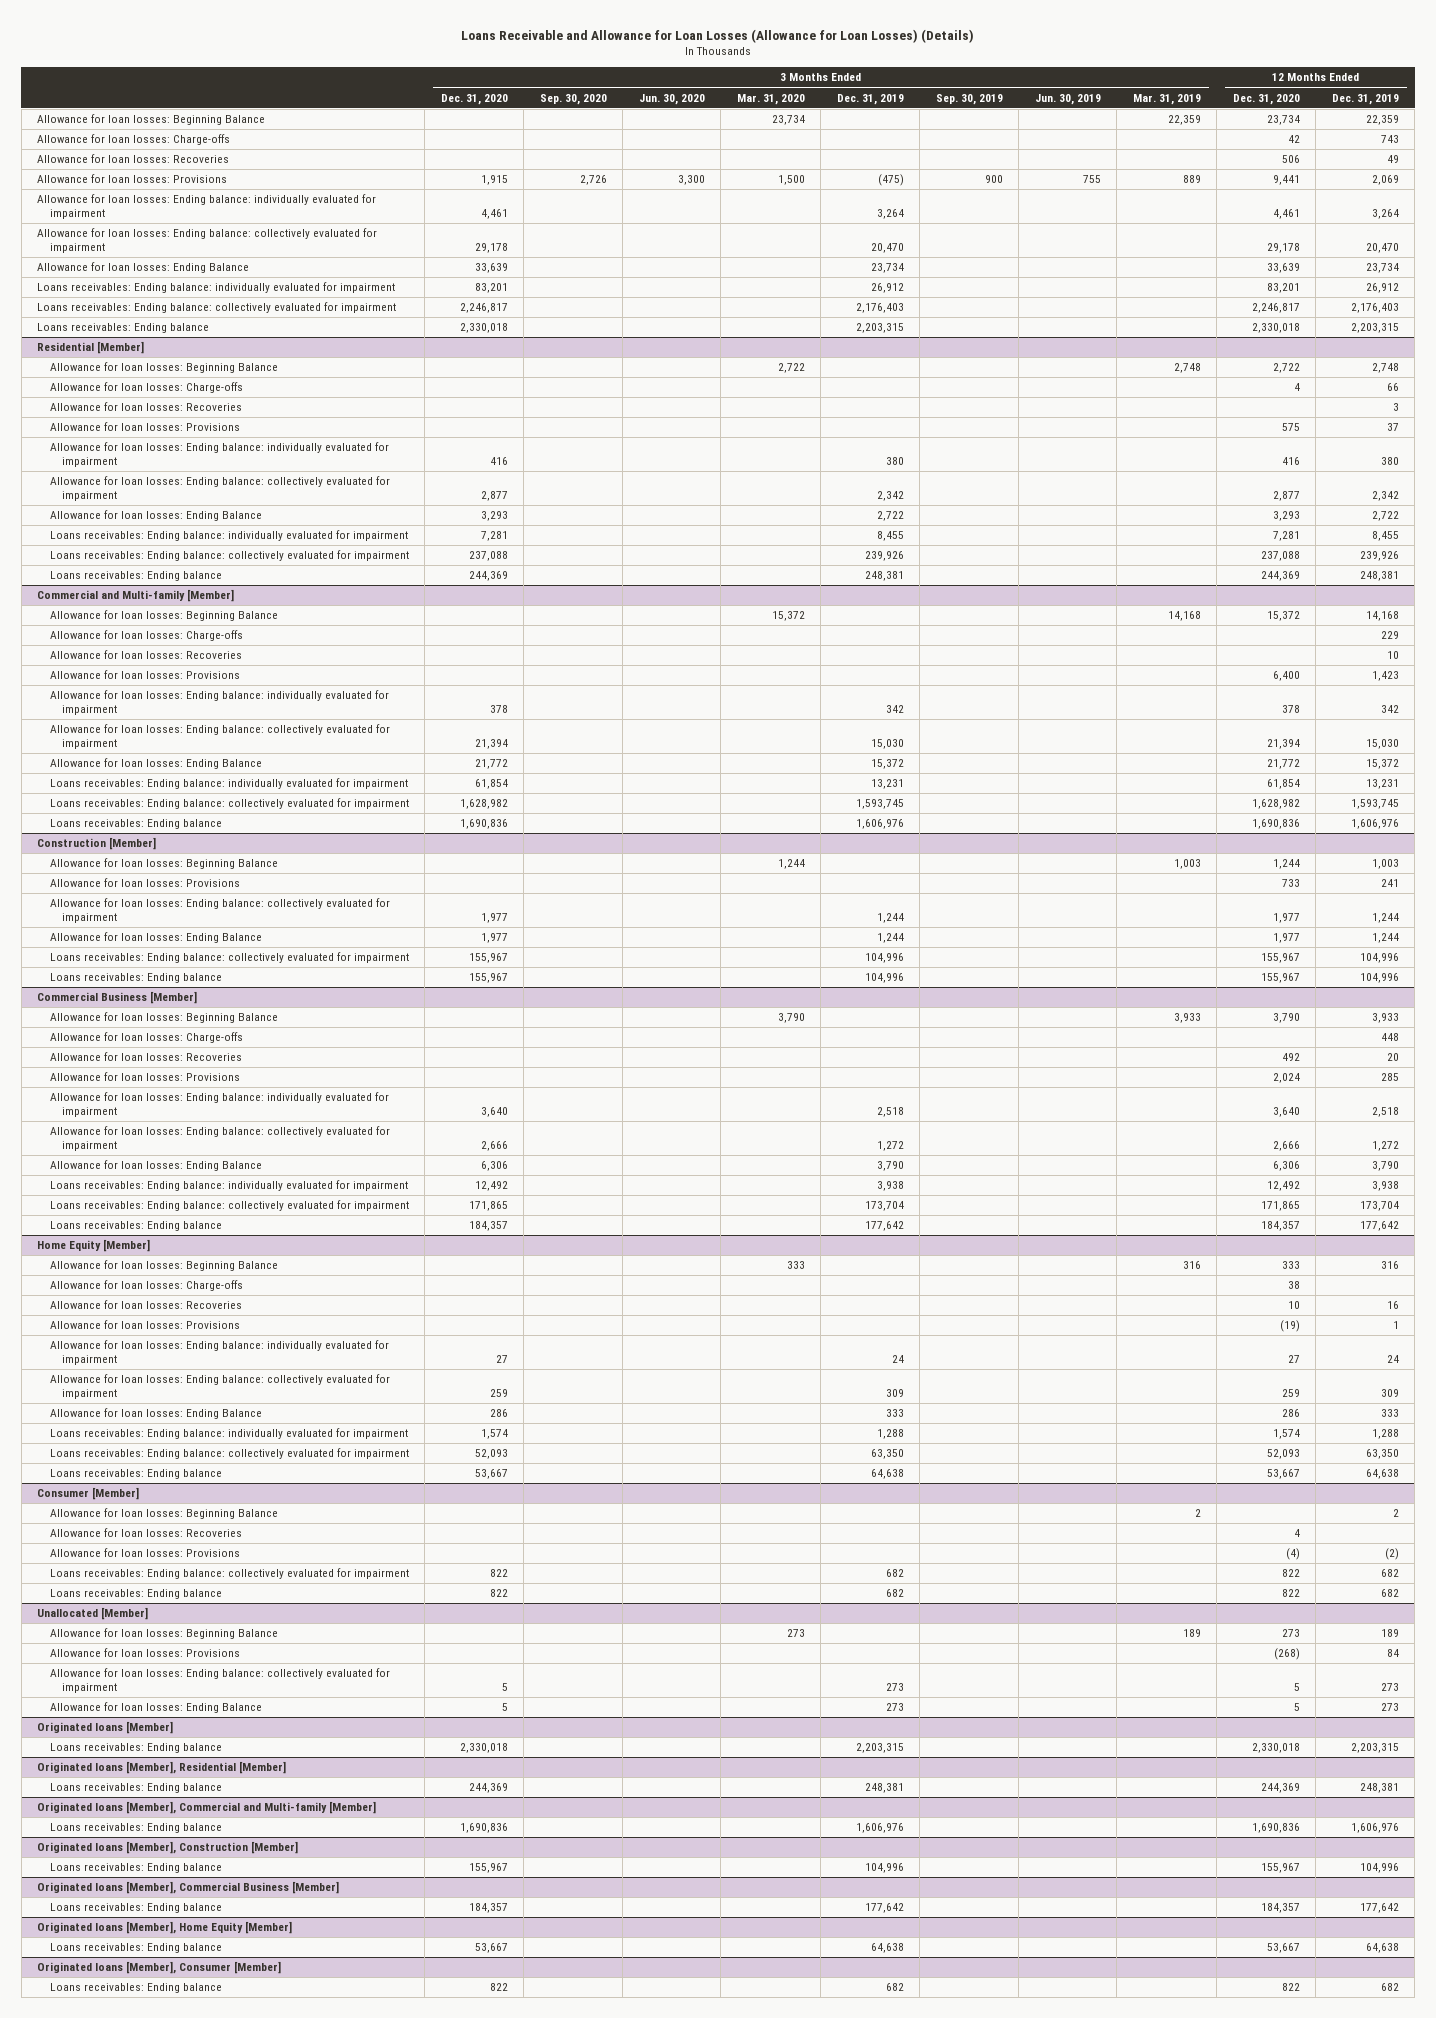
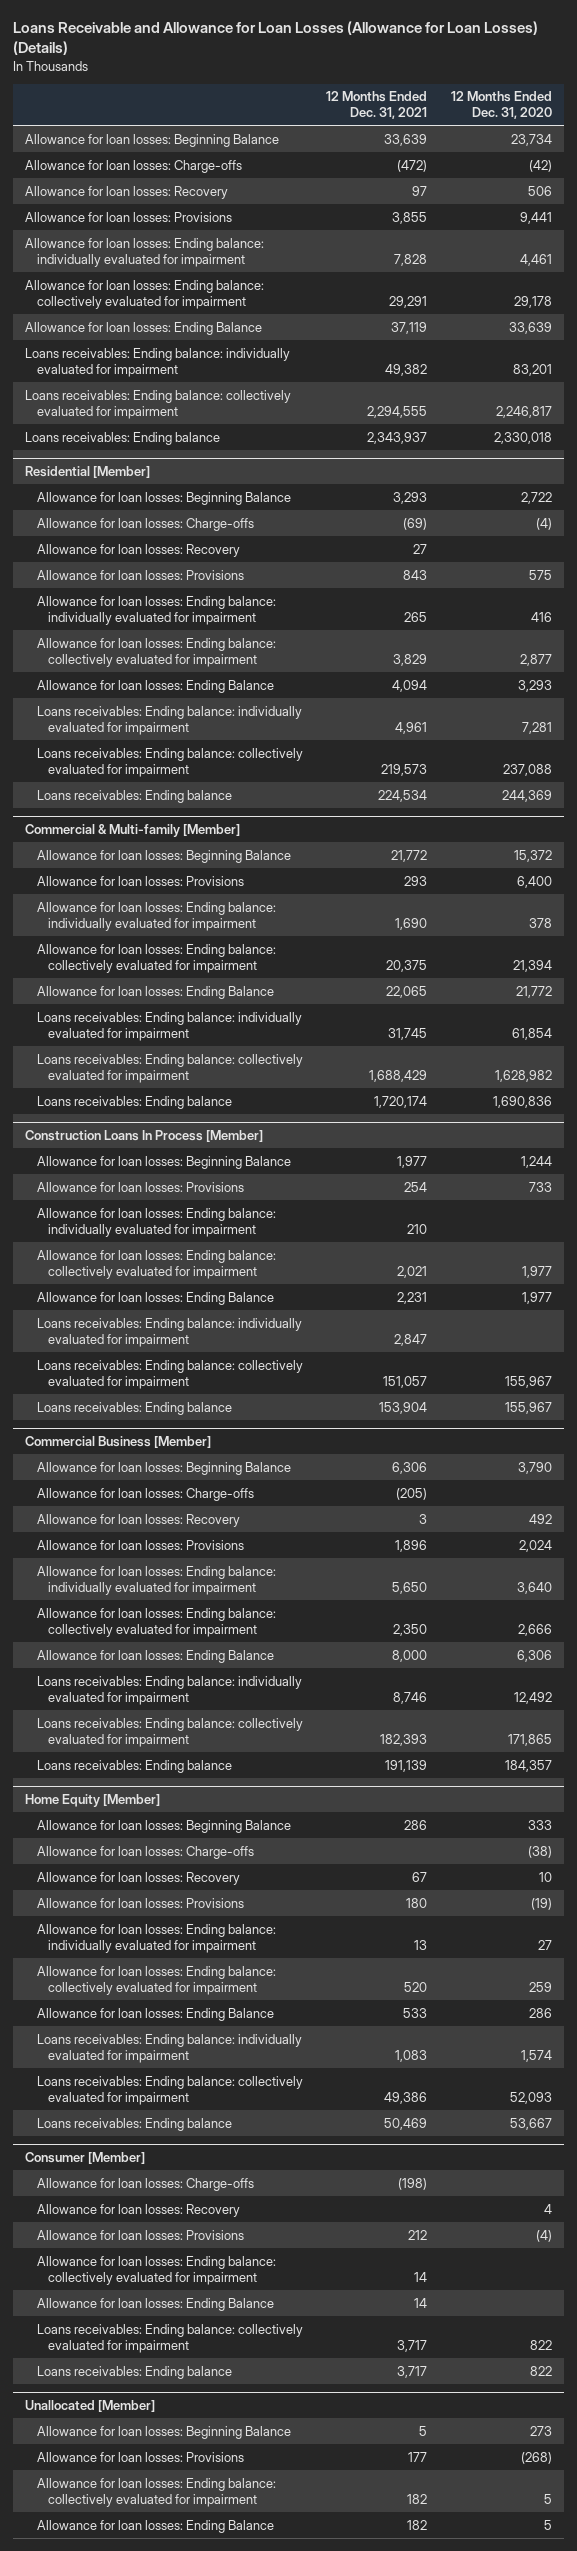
- | 3 Months Ended Dec. 31, 2020 | 3 Months Ended Sep. 30, 2020 | 3 Months Ended Jun. 30, 2020 | 3 Months Ended Mar. 31, 2020 | 3 Months Ended Dec. 31, 2019 | 3 Months Ended Sep. 30, 2019 | 3 Months Ended Jun. 30, 2019 | 3 Months Ended Mar. 31, 2019 | 12 Months Ended Dec. 31, 2020 | 12 Months Ended Dec. 31, 2019
+ | 12 Months Ended Dec. 31, 2021 | 12 Months Ended Dec. 31, 2020
- Allowance for loan losses: Charge-offs | | | | | | | | | 42 | 743
- Allowance for loan losses: Recoveries | | | | | | | | | 506 | 49
+ Allowance for loan losses: Charge-offs | (472) | (42)
+ Allowance for loan losses: Recovery | 97 | 506
@ Residential [Member]
- Allowance for loan losses: Charge-offs | | | | | | | | | 4 | 66
- Allowance for loan losses: Recoveries | | | | | | | | | | 3
+ Allowance for loan losses: Charge-offs | (69) | (4)
+ Allowance for loan losses: Recovery | 27 |
- Commercial and Multi-family [Member]
+ Commercial & Multi-family [Member]
- Allowance for loan losses: Charge-offs | | | | | | | | | | 229
- Allowance for loan losses: Recoveries | | | | | | | | | | 10
- Construction [Member]
+ Construction Loans In Process [Member]
+ Allowance for loan losses: Ending balance: individually evaluated for impairment | 210 |
+ Loans receivables: Ending balance: individually evaluated for impairment | 2,847 |
@ Commercial Business [Member]
- Allowance for loan losses: Recoveries | | | | | | | | | 492 | 20
+ Allowance for loan losses: Recovery | 3 | 492
@ Home Equity [Member]
- Allowance for loan losses: Charge-offs | | | | | | | | | 38 |
- Allowance for loan losses: Recoveries | | | | | | | | | 10 | 16
+ Allowance for loan losses: Charge-offs | | (38)
+ Allowance for loan losses: Recovery | 67 | 10
@ Consumer [Member]
- Allowance for loan losses: Beginning Balance | | | | | | | | 2 | | 2
- Allowance for loan losses: Recoveries | | | | | | | | | 4 |
+ Allowance for loan losses: Charge-offs | (198) |
+ Allowance for loan losses: Recovery | | 4
+ Allowance for loan losses: Ending balance: collectively evaluated for impairment | 14 |
+ Allowance for loan losses: Ending Balance | 14 |
- Originated loans [Member]
- Loans receivables: Ending balance | 2,330,018 | | | | 2,203,315 | | | | 2,330,018 | 2,203,315
- Originated loans [Member], Residential [Member]
- Loans receivables: Ending balance | 244,369 | | | | 248,381 | | | | 244,369 | 248,381
- Originated loans [Member], Commercial and Multi-family [Member]
- Loans receivables: Ending balance | 1,690,836 | | | | 1,606,976 | | | | 1,690,836 | 1,606,976
- Originated loans [Member], Construction [Member]
- Loans receivables: Ending balance | 155,967 | | | | 104,996 | | | | 155,967 | 104,996
- Originated loans [Member], Commercial Business [Member]
- Loans receivables: Ending balance | 184,357 | | | | 177,642 | | | | 184,357 | 177,642
- Originated loans [Member], Home Equity [Member]
- Loans receivables: Ending balance | 53,667 | | | | 64,638 | | | | 53,667 | 64,638
- Originated loans [Member], Consumer [Member]
- Loans receivables: Ending balance | 822 | | | | 682 | | | | 822 | 682

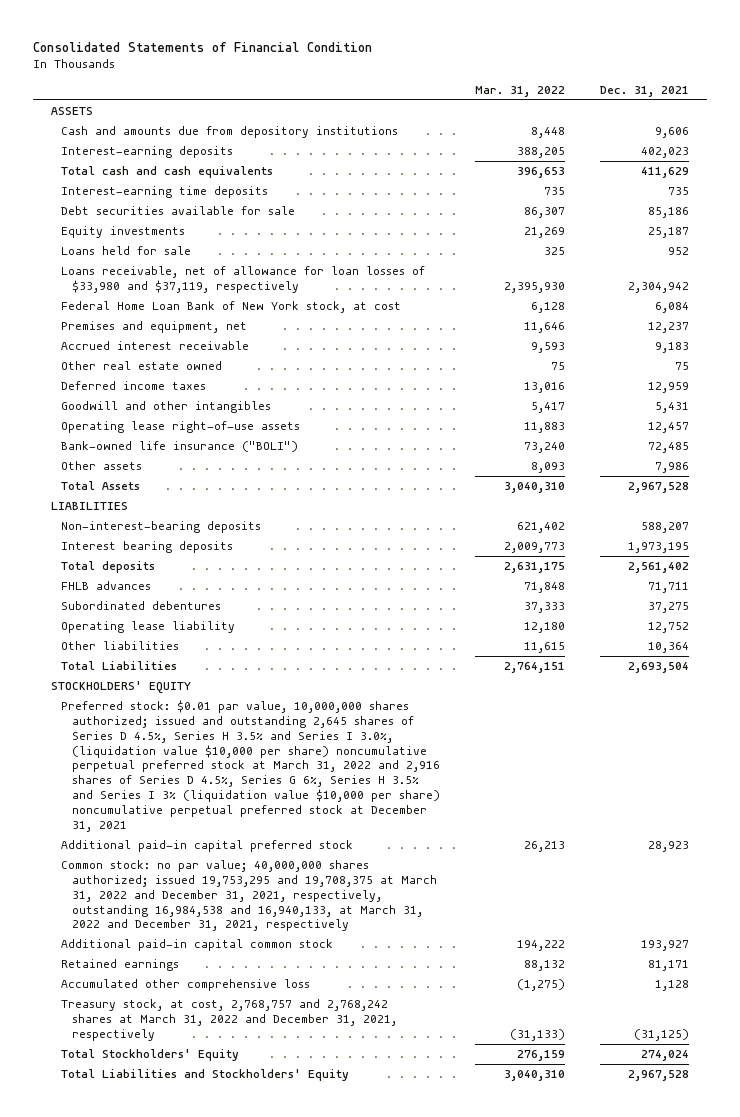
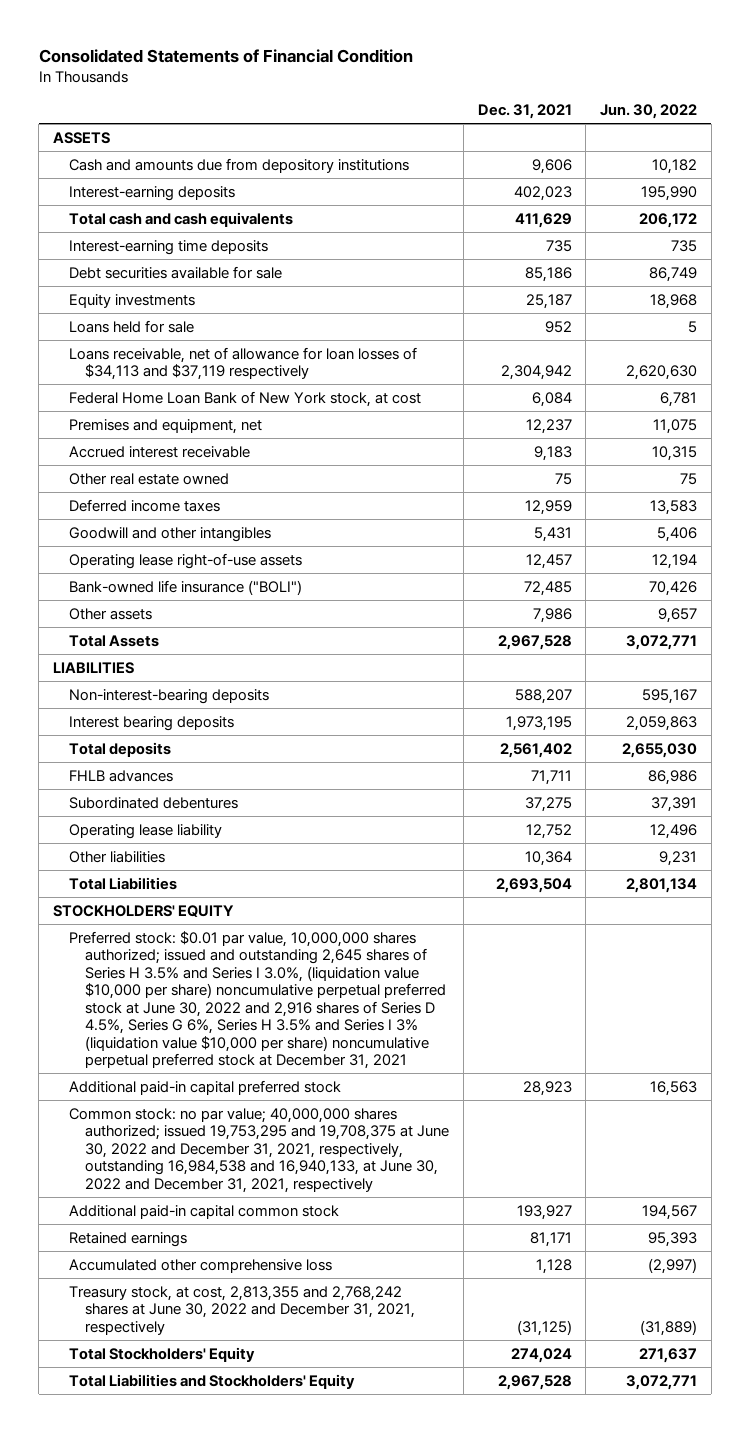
- | Mar. 31, 2022 | Dec. 31, 2021
+ | Dec. 31, 2021 | Jun. 30, 2022
- Loans receivable, net of allowance for loan losses of $33,980 and $37,119, respectively | 2,395,930 | 2,304,942
+ Loans receivable, net of allowance for loan losses of $34,113 and $37,119 respectively | 2,304,942 | 2,620,630
- Preferred stock: $0.01 par value, 10,000,000 shares authorized; issued and outstanding 2,645 shares of Series D 4.5%, Series H 3.5% and Series I 3.0%, (liquidation value $10,000 per share) noncumulative perpetual preferred stock at March 31, 2022 and 2,916 shares of Series D 4.5%, Series G 6%, Series H 3.5% and Series I 3% (liquidation value $10,000 per share) noncumulative perpetual preferred stock at December 31, 2021
+ Preferred stock: $0.01 par value, 10,000,000 shares authorized; issued and outstanding 2,645 shares of Series H 3.5% and Series I 3.0%, (liquidation value $10,000 per share) noncumulative perpetual preferred stock at June 30, 2022 and 2,916 shares of Series D 4.5%, Series G 6%, Series H 3.5% and Series I 3% (liquidation value $10,000 per share) noncumulative perpetual preferred stock at December 31, 2021
- Common stock: no par value; 40,000,000 shares authorized; issued 19,753,295 and 19,708,375 at March 31, 2022 and December 31, 2021, respectively, outstanding 16,984,538 and 16,940,133, at March 31, 2022 and December 31, 2021, respectively
+ Common stock: no par value; 40,000,000 shares authorized; issued 19,753,295 and 19,708,375 at June 30, 2022 and December 31, 2021, respectively, outstanding 16,984,538 and 16,940,133, at June 30, 2022 and December 31, 2021, respectively
- Treasury stock, at cost, 2,768,757 and 2,768,242 shares at March 31, 2022 and December 31, 2021, respectively | (31,133) | (31,125)
+ Treasury stock, at cost, 2,813,355 and 2,768,242 shares at June 30, 2022 and December 31, 2021, respectively | (31,125) | (31,889)

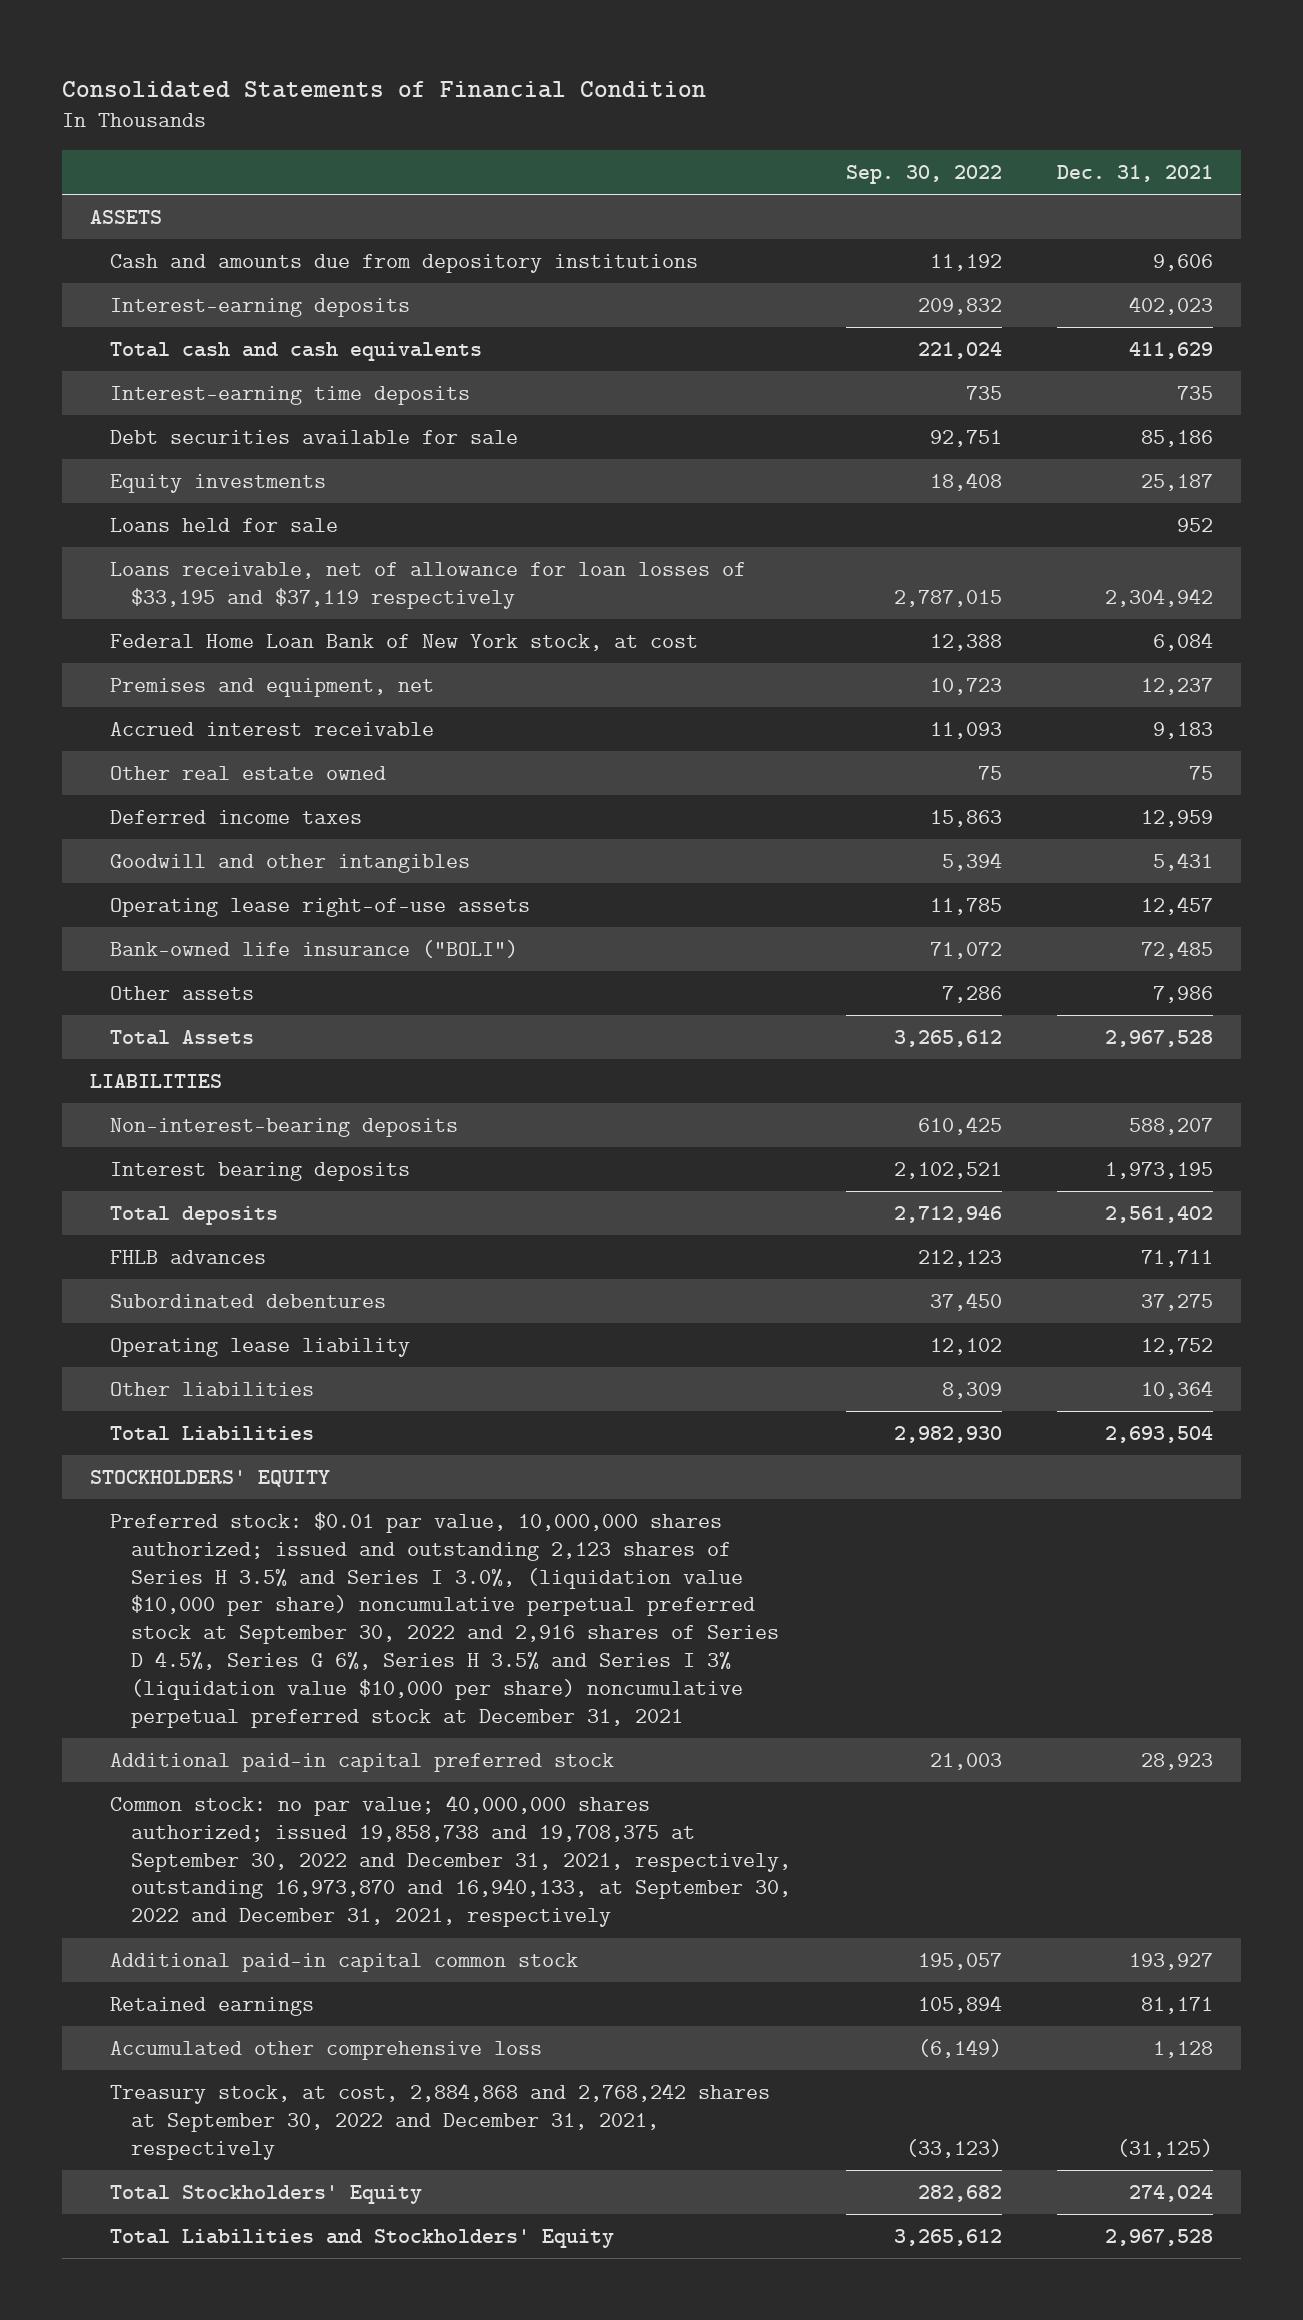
- | Dec. 31, 2021 | Jun. 30, 2022
+ | Sep. 30, 2022 | Dec. 31, 2021
- Loans receivable, net of allowance for loan losses of $34,113 and $37,119 respectively | 2,304,942 | 2,620,630
+ Loans receivable, net of allowance for loan losses of $33,195 and $37,119 respectively | 2,787,015 | 2,304,942
- Preferred stock: $0.01 par value, 10,000,000 shares authorized; issued and outstanding 2,645 shares of Series H 3.5% and Series I 3.0%, (liquidation value $10,000 per share) noncumulative perpetual preferred stock at June 30, 2022 and 2,916 shares of Series D 4.5%, Series G 6%, Series H 3.5% and Series I 3% (liquidation value $10,000 per share) noncumulative perpetual preferred stock at December 31, 2021
+ Preferred stock: $0.01 par value, 10,000,000 shares authorized; issued and outstanding 2,123 shares of Series H 3.5% and Series I 3.0%, (liquidation value $10,000 per share) noncumulative perpetual preferred stock at September 30, 2022 and 2,916 shares of Series D 4.5%, Series G 6%, Series H 3.5% and Series I 3% (liquidation value $10,000 per share) noncumulative perpetual preferred stock at December 31, 2021
- Common stock: no par value; 40,000,000 shares authorized; issued 19,753,295 and 19,708,375 at June 30, 2022 and December 31, 2021, respectively, outstanding 16,984,538 and 16,940,133, at June 30, 2022 and December 31, 2021, respectively
+ Common stock: no par value; 40,000,000 shares authorized; issued 19,858,738 and 19,708,375 at September 30, 2022 and December 31, 2021, respectively, outstanding 16,973,870 and 16,940,133, at September 30, 2022 and December 31, 2021, respectively
- Treasury stock, at cost, 2,813,355 and 2,768,242 shares at June 30, 2022 and December 31, 2021, respectively | (31,125) | (31,889)
+ Treasury stock, at cost, 2,884,868 and 2,768,242 shares at September 30, 2022 and December 31, 2021, respectively | (33,123) | (31,125)

